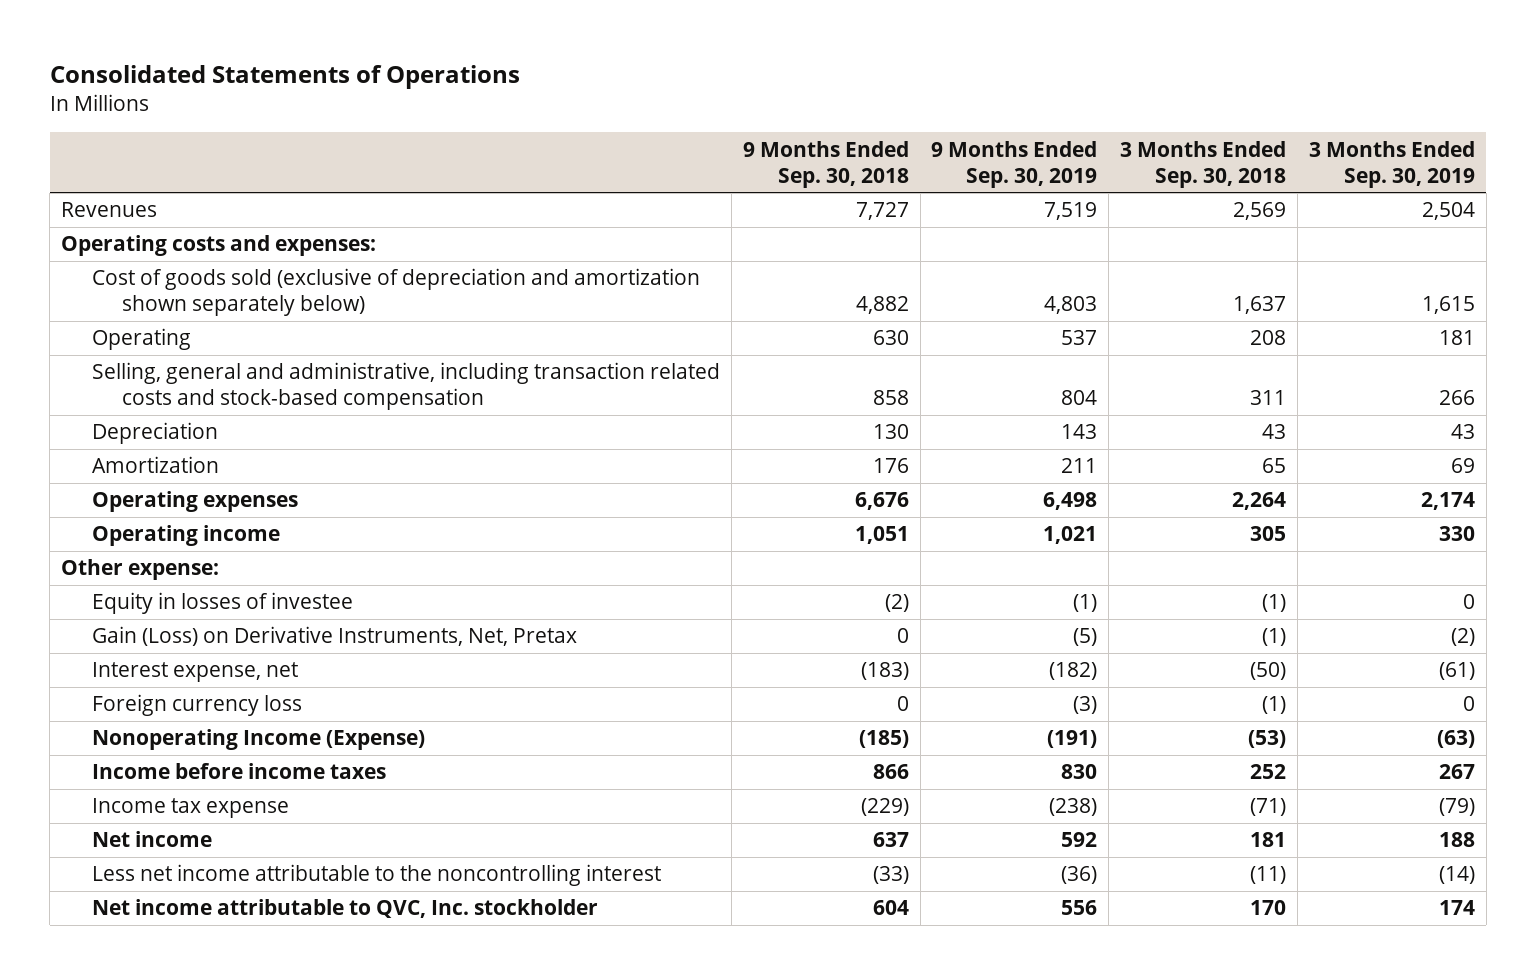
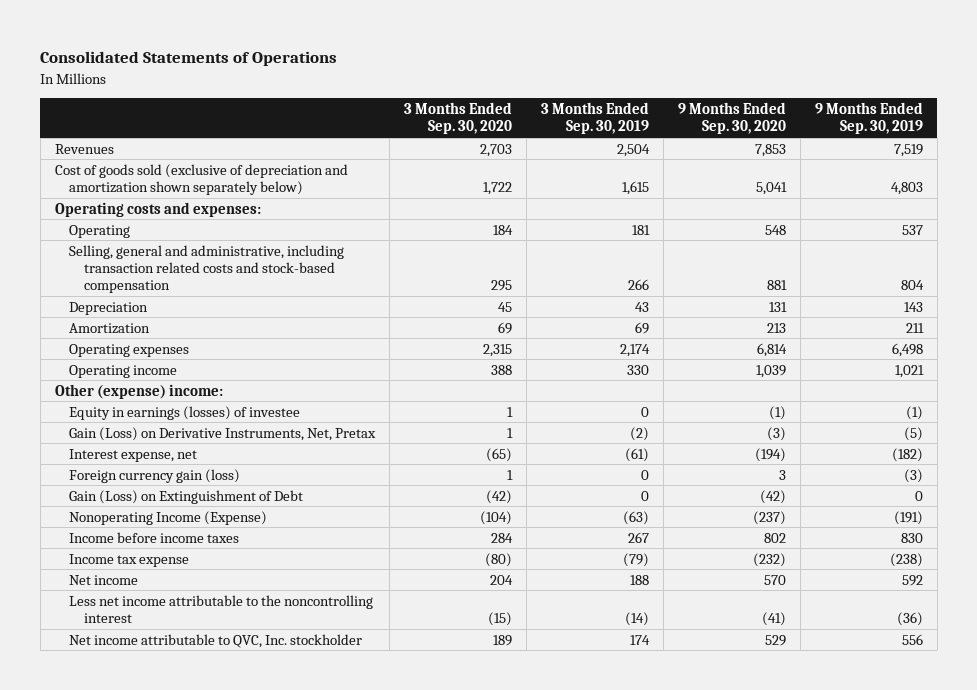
- | 9 Months Ended Sep. 30, 2018 | 9 Months Ended Sep. 30, 2019 | 3 Months Ended Sep. 30, 2018 | 3 Months Ended Sep. 30, 2019
+ | 3 Months Ended Sep. 30, 2020 | 3 Months Ended Sep. 30, 2019 | 9 Months Ended Sep. 30, 2020 | 9 Months Ended Sep. 30, 2019
moved down: Operating costs and expenses:
- Other expense:
- Equity in losses of investee | (2) | (1) | (1) | 0
+ Other (expense) income:
+ Equity in earnings (losses) of investee | 1 | 0 | (1) | (1)
- Foreign currency loss | 0 | (3) | (1) | 0
+ Foreign currency gain (loss) | 1 | 0 | 3 | (3)
+ Gain (Loss) on Extinguishment of Debt | (42) | 0 | (42) | 0

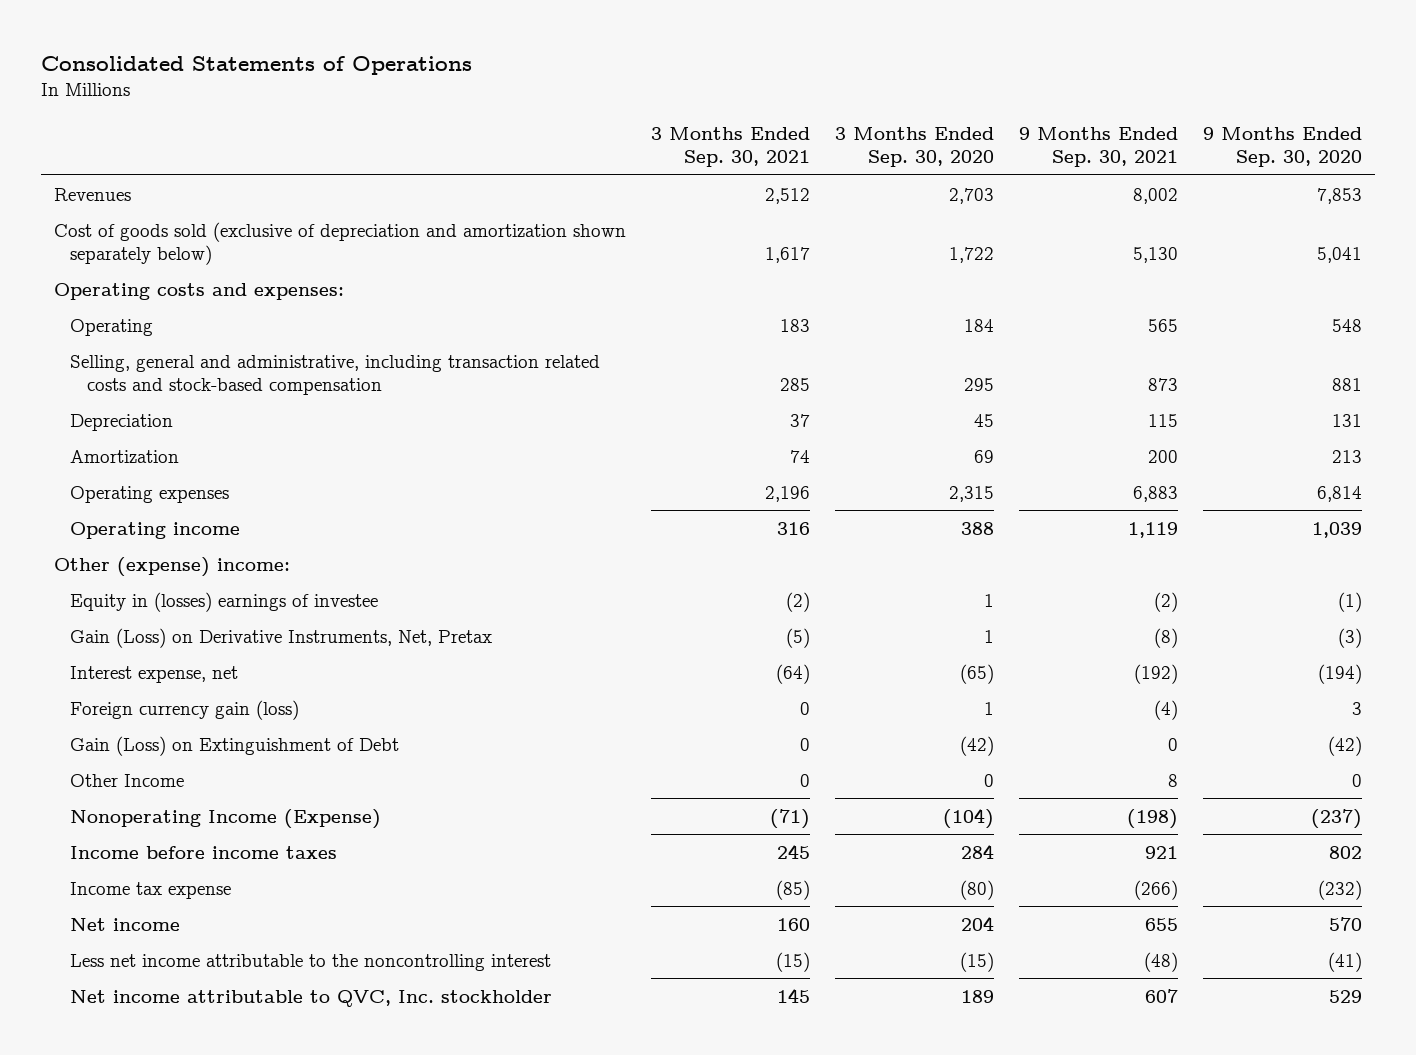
- | 3 Months Ended Sep. 30, 2020 | 3 Months Ended Sep. 30, 2019 | 9 Months Ended Sep. 30, 2020 | 9 Months Ended Sep. 30, 2019
+ | 3 Months Ended Sep. 30, 2021 | 3 Months Ended Sep. 30, 2020 | 9 Months Ended Sep. 30, 2021 | 9 Months Ended Sep. 30, 2020
- Equity in earnings (losses) of investee | 1 | 0 | (1) | (1)
+ Equity in (losses) earnings of investee | (2) | 1 | (2) | (1)
+ Other Income | 0 | 0 | 8 | 0

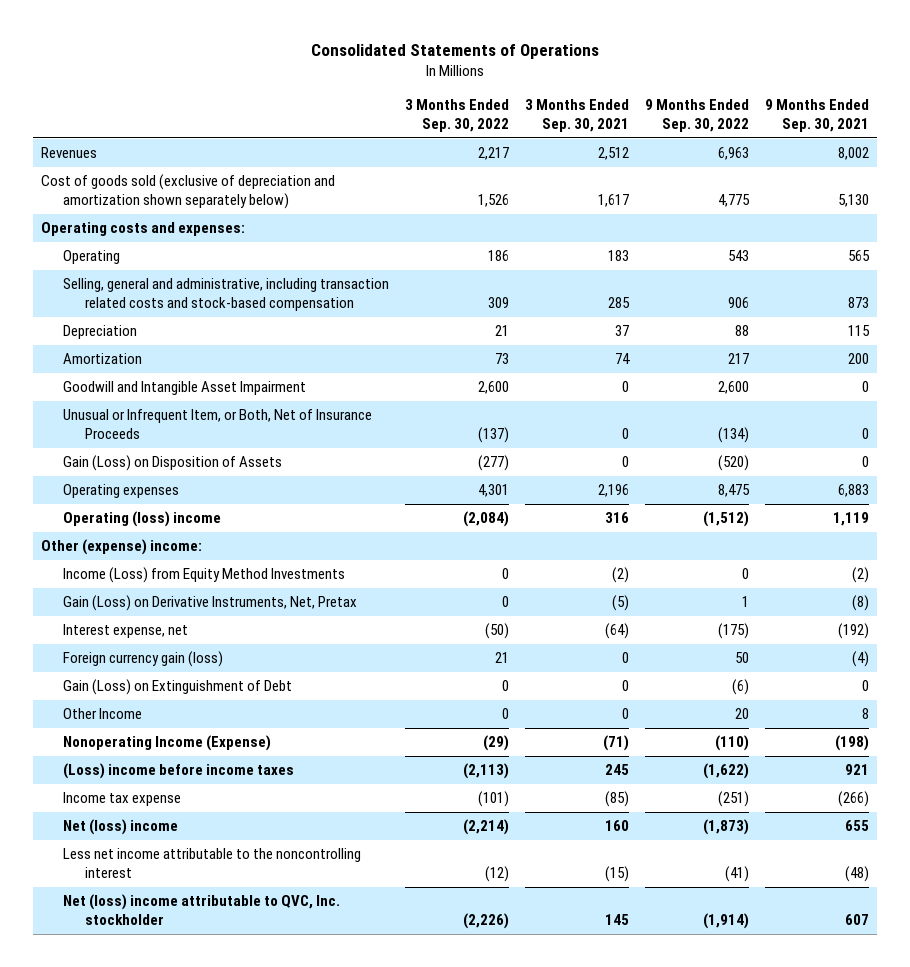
- | 3 Months Ended Sep. 30, 2021 | 3 Months Ended Sep. 30, 2020 | 9 Months Ended Sep. 30, 2021 | 9 Months Ended Sep. 30, 2020
+ | 3 Months Ended Sep. 30, 2022 | 3 Months Ended Sep. 30, 2021 | 9 Months Ended Sep. 30, 2022 | 9 Months Ended Sep. 30, 2021
+ Goodwill and Intangible Asset Impairment | 2,600 | 0 | 2,600 | 0
+ Unusual or Infrequent Item, or Both, Net of Insurance Proceeds | (137) | 0 | (134) | 0
+ Gain (Loss) on Disposition of Assets | (277) | 0 | (520) | 0
- Operating income | 316 | 388 | 1,119 | 1,039
+ Operating (loss) income | (2,084) | 316 | (1,512) | 1,119
- Equity in (losses) earnings of investee | (2) | 1 | (2) | (1)
+ Income (Loss) from Equity Method Investments | 0 | (2) | 0 | (2)
- Income before income taxes | 245 | 284 | 921 | 802
+ (Loss) income before income taxes | (2,113) | 245 | (1,622) | 921
- Net income | 160 | 204 | 655 | 570
+ Net (loss) income | (2,214) | 160 | (1,873) | 655
- Net income attributable to QVC, Inc. stockholder | 145 | 189 | 607 | 529
+ Net (loss) income attributable to QVC, Inc. stockholder | (2,226) | 145 | (1,914) | 607

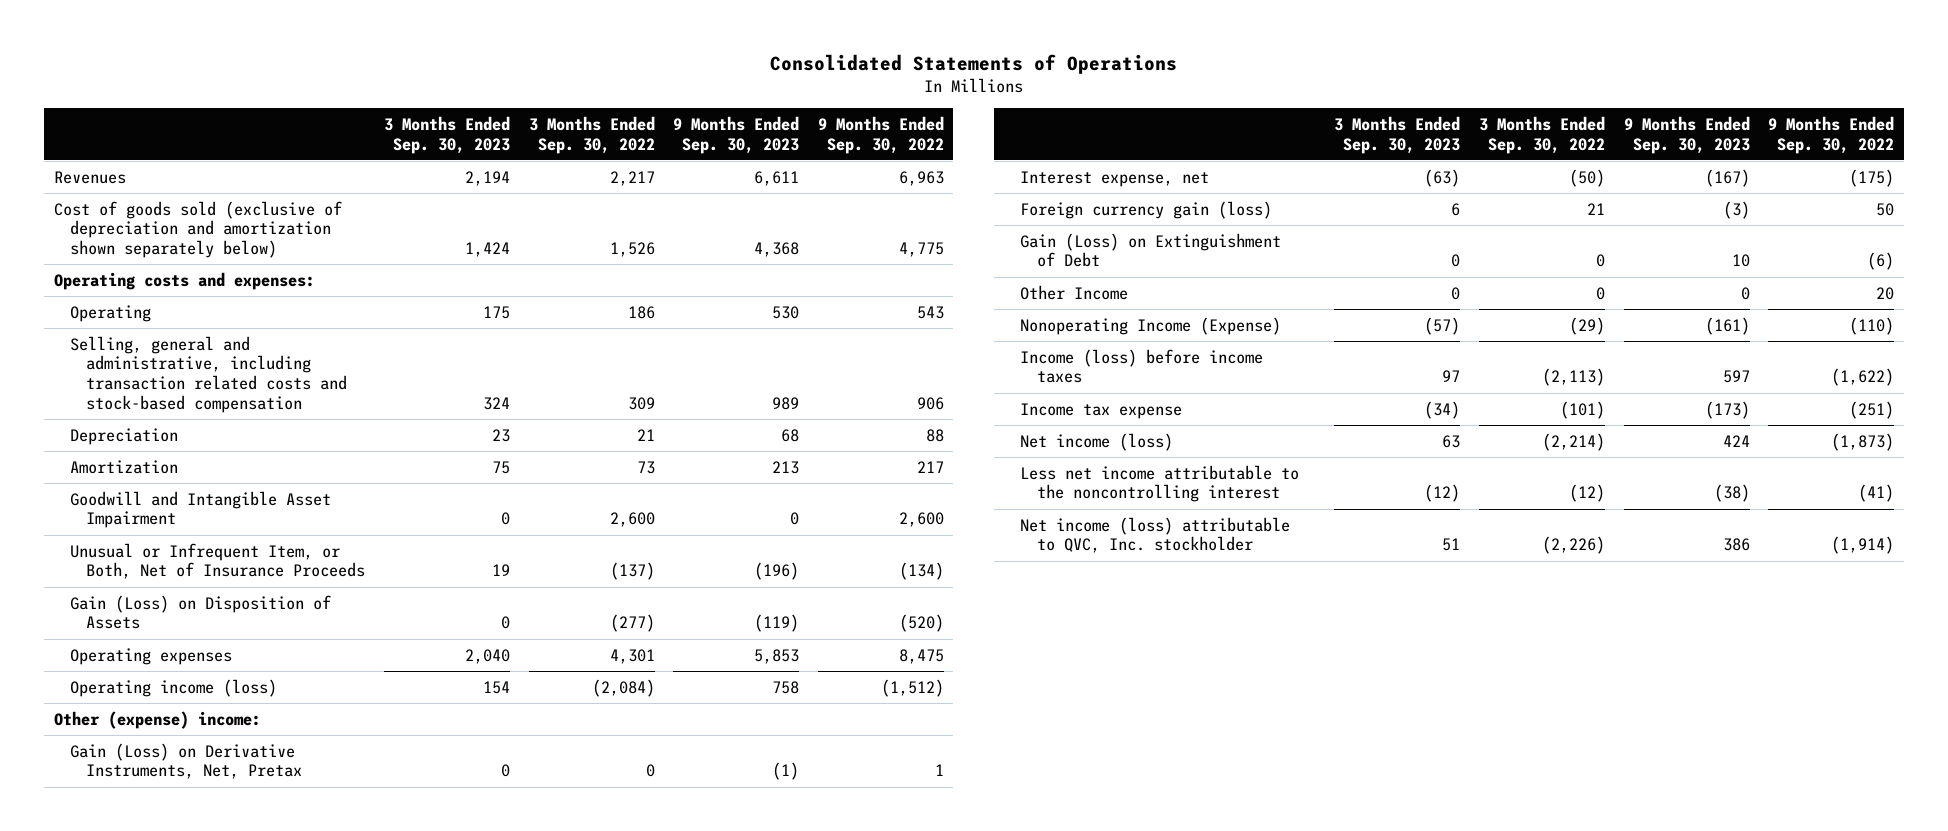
- | 3 Months Ended Sep. 30, 2022 | 3 Months Ended Sep. 30, 2021 | 9 Months Ended Sep. 30, 2022 | 9 Months Ended Sep. 30, 2021
+ | 3 Months Ended Sep. 30, 2023 | 3 Months Ended Sep. 30, 2022 | 9 Months Ended Sep. 30, 2023 | 9 Months Ended Sep. 30, 2022
- Operating (loss) income | (2,084) | 316 | (1,512) | 1,119
+ Operating income (loss) | 154 | (2,084) | 758 | (1,512)
- Income (Loss) from Equity Method Investments | 0 | (2) | 0 | (2)
- (Loss) income before income taxes | (2,113) | 245 | (1,622) | 921
+ Income (loss) before income taxes | 97 | (2,113) | 597 | (1,622)
- Net (loss) income | (2,214) | 160 | (1,873) | 655
+ Net income (loss) | 63 | (2,214) | 424 | (1,873)
- Net (loss) income attributable to QVC, Inc. stockholder | (2,226) | 145 | (1,914) | 607
+ Net income (loss) attributable to QVC, Inc. stockholder | 51 | (2,226) | 386 | (1,914)

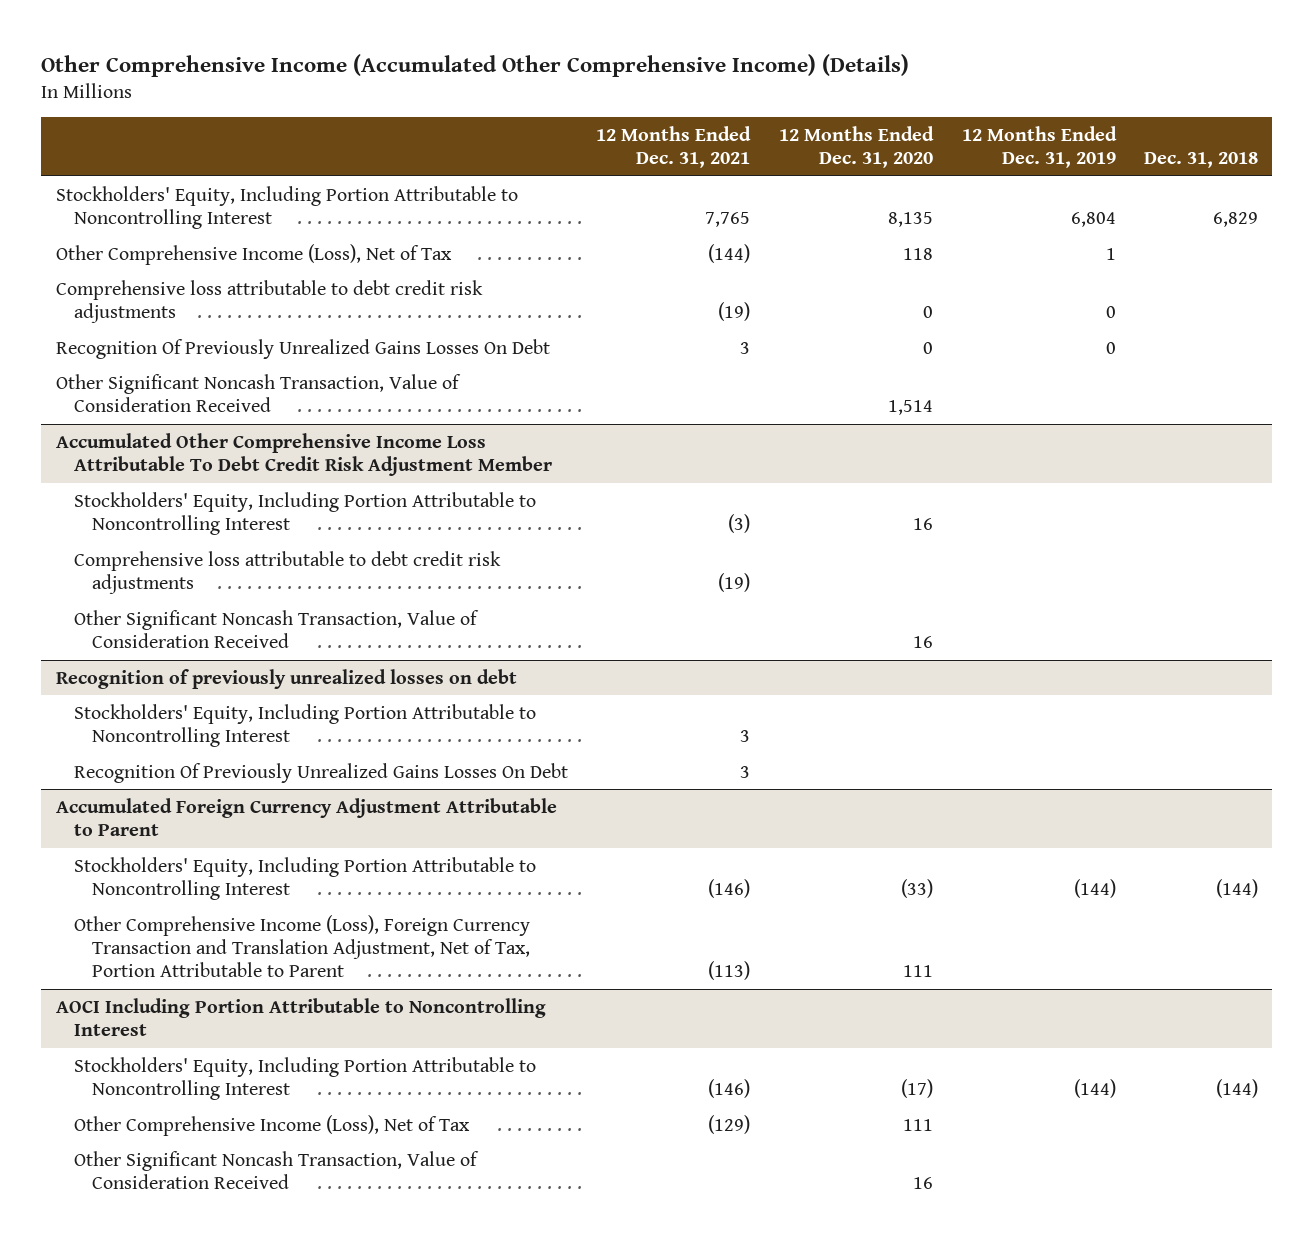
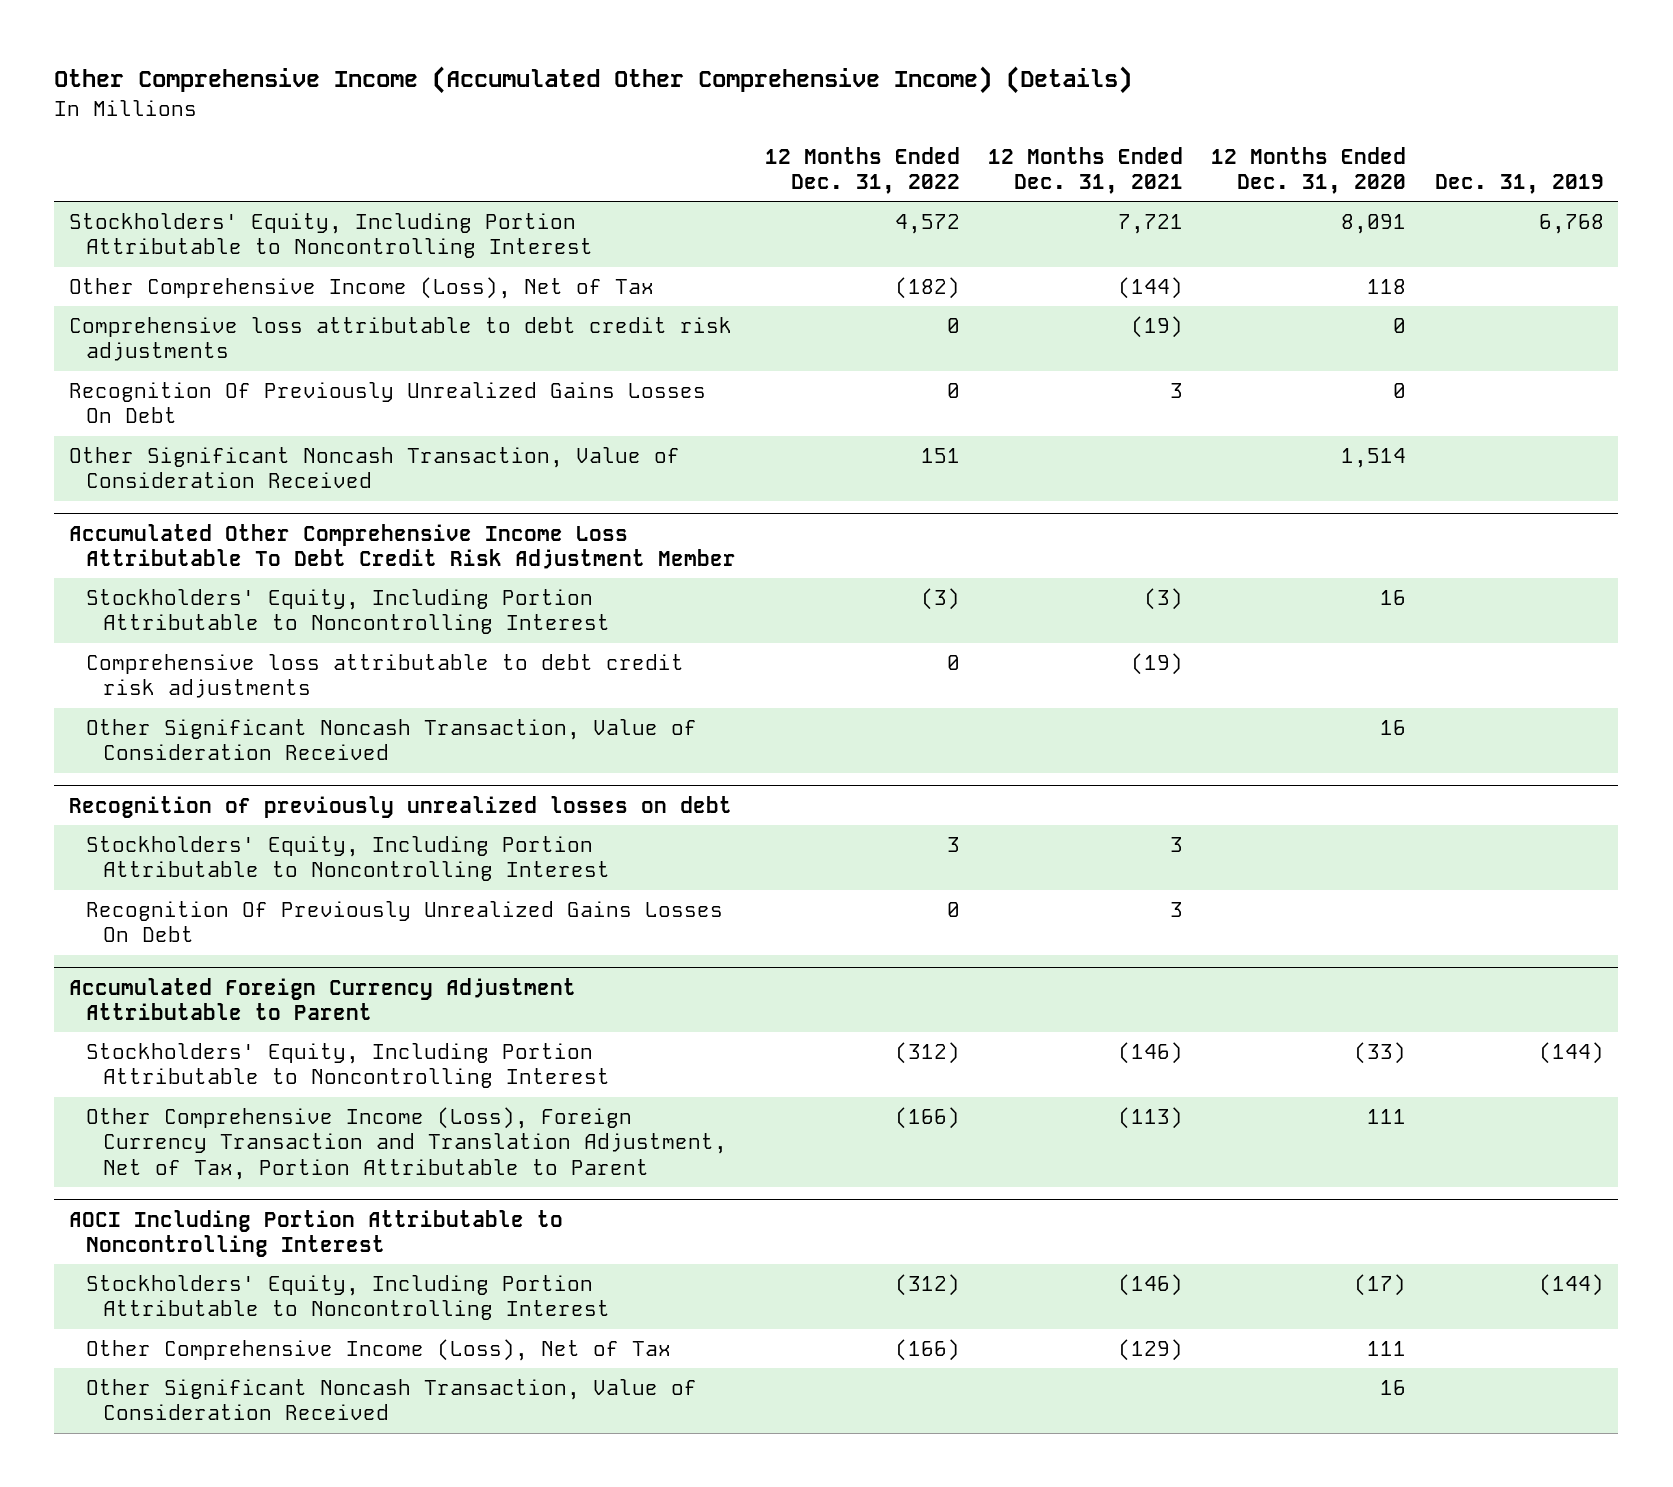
- | 12 Months Ended Dec. 31, 2021 | 12 Months Ended Dec. 31, 2020 | 12 Months Ended Dec. 31, 2019 | Dec. 31, 2018
+ | 12 Months Ended Dec. 31, 2022 | 12 Months Ended Dec. 31, 2021 | 12 Months Ended Dec. 31, 2020 | Dec. 31, 2019
- Stockholders' Equity, Including Portion Attributable to Noncontrolling Interest | 7,765 | 8,135 | 6,804 | 6,829
+ Stockholders' Equity, Including Portion Attributable to Noncontrolling Interest | 4,572 | 7,721 | 8,091 | 6,768

